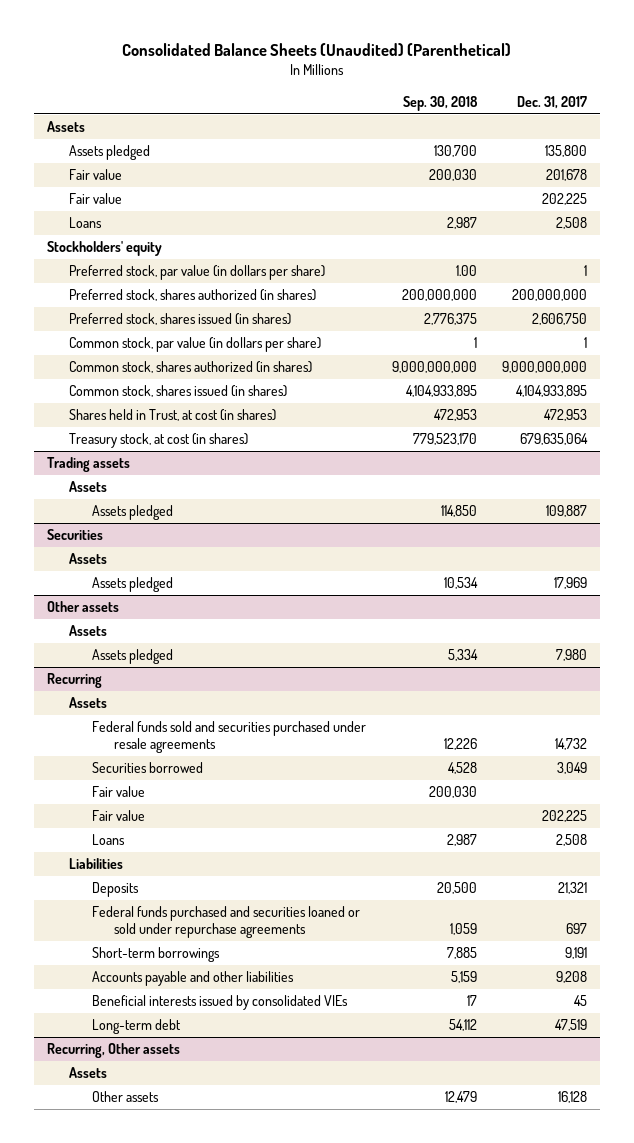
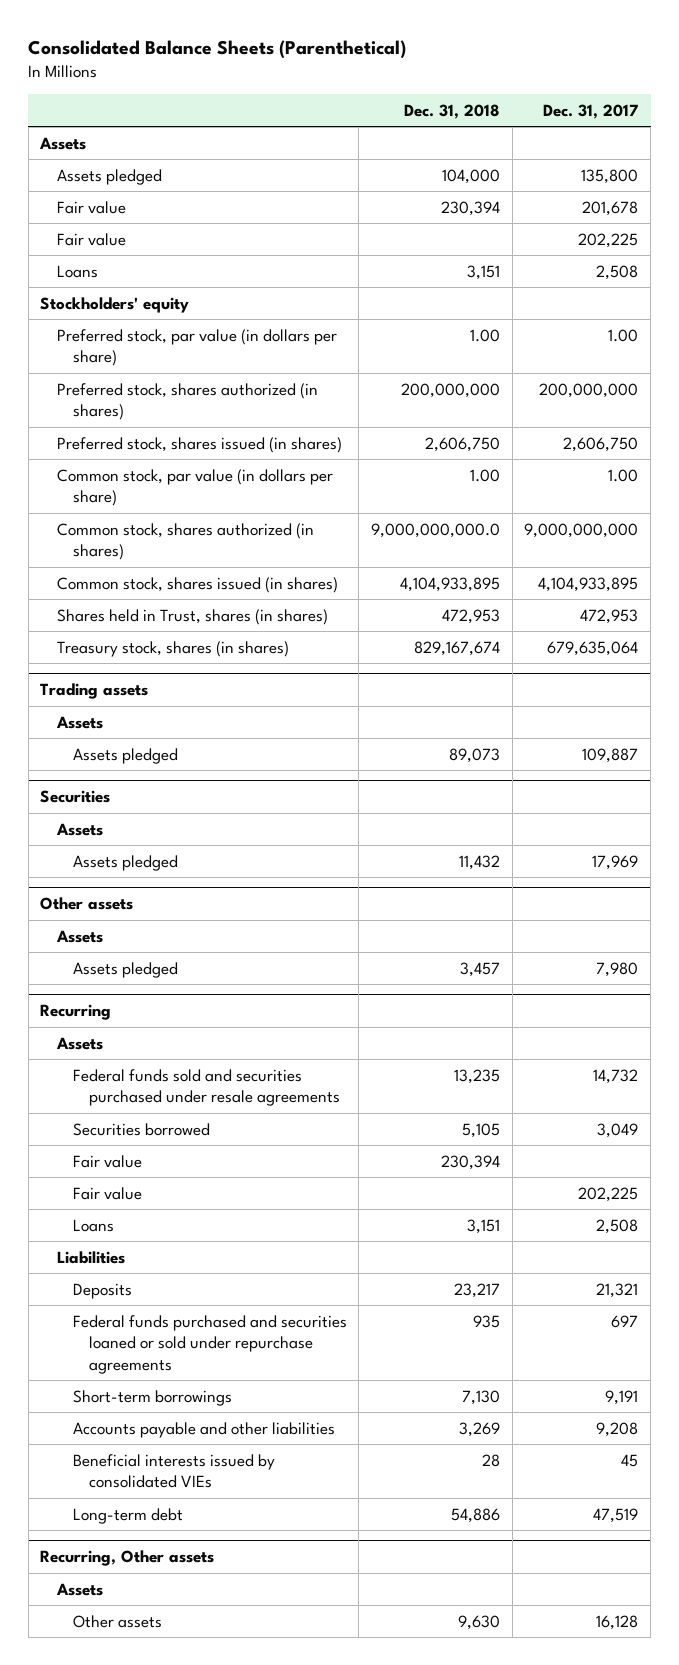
- Consolidated Balance Sheets (Unaudited) (Parenthetical)
+ Consolidated Balance Sheets (Parenthetical)
- | Sep. 30, 2018 | Dec. 31, 2017
+ | Dec. 31, 2018 | Dec. 31, 2017
- Preferred stock, par value (in dollars per share) | 1.00 | 1
+ Preferred stock, par value (in dollars per share) | 1.00 | 1.00
- Common stock, par value (in dollars per share) | 1 | 1
+ Common stock, par value (in dollars per share) | 1.00 | 1.00
- Shares held in Trust, at cost (in shares) | 472,953 | 472,953
- Treasury stock, at cost (in shares) | 779,523,170 | 679,635,064
+ Shares held in Trust, shares (in shares) | 472,953 | 472,953
+ Treasury stock, shares (in shares) | 829,167,674 | 679,635,064

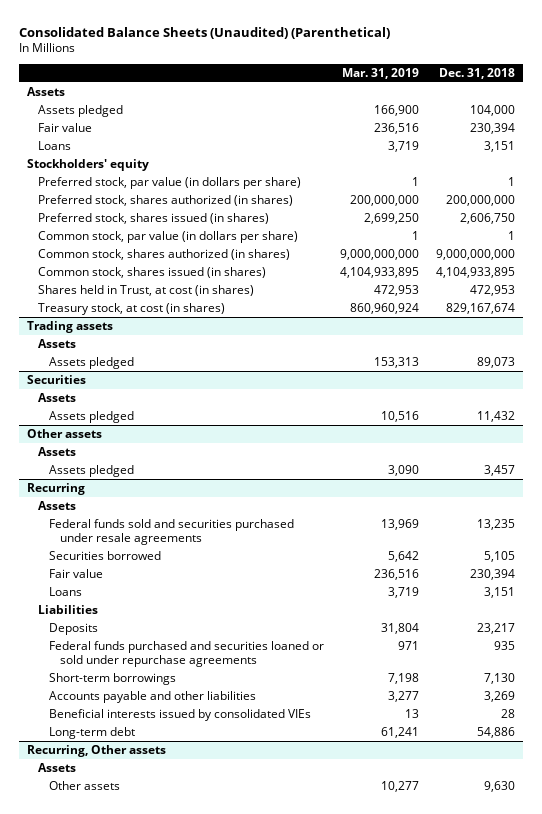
- Consolidated Balance Sheets (Parenthetical)
+ Consolidated Balance Sheets (Unaudited) (Parenthetical)
- | Dec. 31, 2018 | Dec. 31, 2017
+ | Mar. 31, 2019 | Dec. 31, 2018
- Fair value | | 202,225
- Preferred stock, par value (in dollars per share) | 1.00 | 1.00
+ Preferred stock, par value (in dollars per share) | 1 | 1
- Common stock, par value (in dollars per share) | 1.00 | 1.00
- Common stock, shares authorized (in shares) | 9,000,000,000.0 | 9,000,000,000
+ Common stock, par value (in dollars per share) | 1 | 1
+ Common stock, shares authorized (in shares) | 9,000,000,000 | 9,000,000,000
- Shares held in Trust, shares (in shares) | 472,953 | 472,953
- Treasury stock, shares (in shares) | 829,167,674 | 679,635,064
+ Shares held in Trust, at cost (in shares) | 472,953 | 472,953
+ Treasury stock, at cost (in shares) | 860,960,924 | 829,167,674
@ Recurring
- Fair value | | 202,225

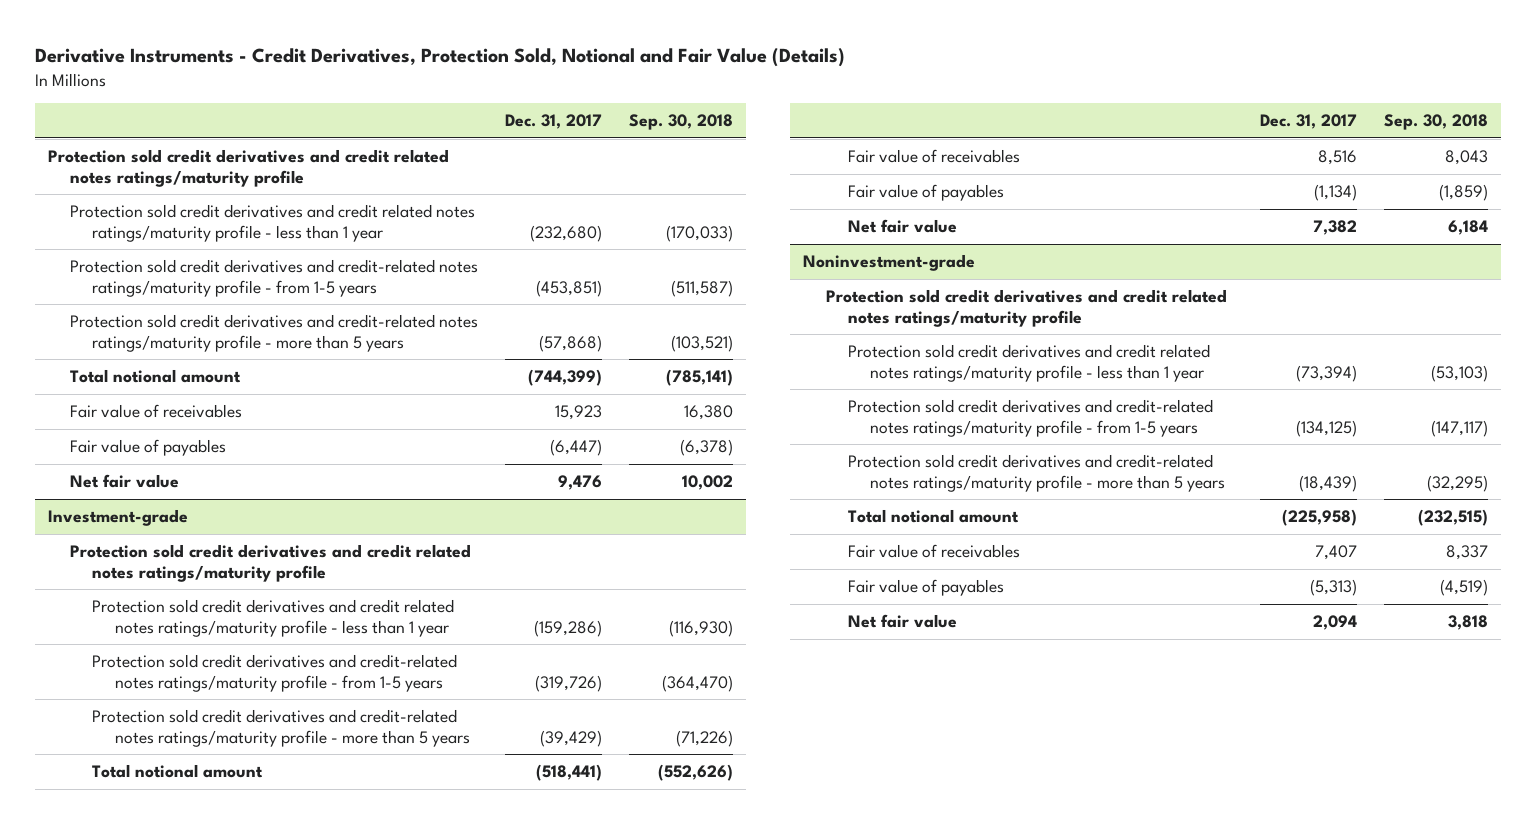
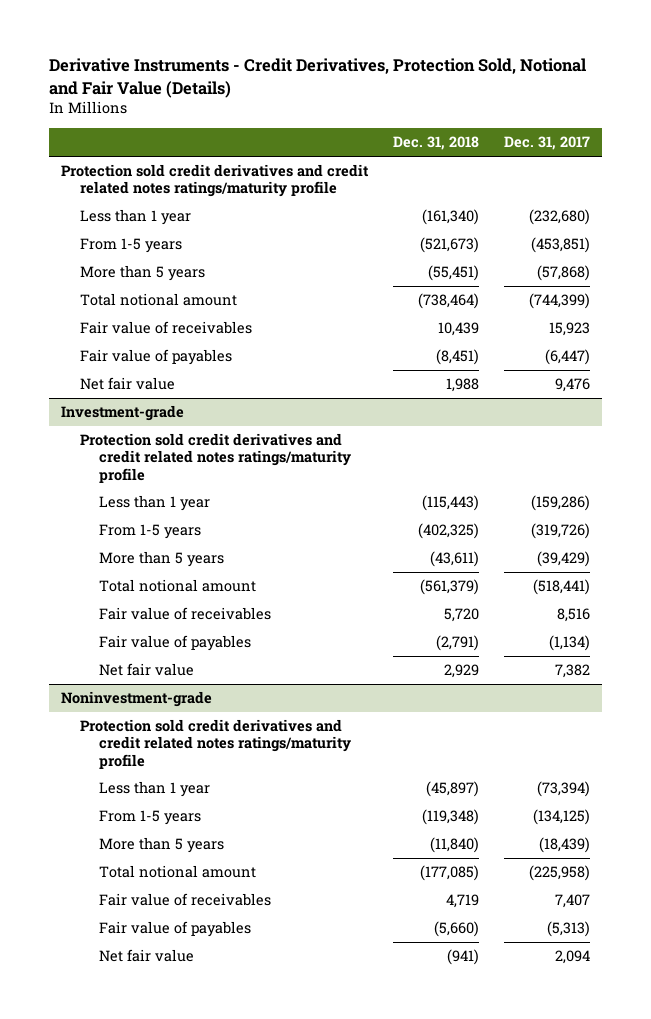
- | Dec. 31, 2017 | Sep. 30, 2018
+ | Dec. 31, 2018 | Dec. 31, 2017
- Protection sold credit derivatives and credit related notes ratings/maturity profile - less than 1 year | (232,680) | (170,033)
- Protection sold credit derivatives and credit-related notes ratings/maturity profile - from 1-5 years | (453,851) | (511,587)
- Protection sold credit derivatives and credit-related notes ratings/maturity profile - more than 5 years | (57,868) | (103,521)
+ Less than 1 year | (161,340) | (232,680)
+ From 1-5 years | (521,673) | (453,851)
+ More than 5 years | (55,451) | (57,868)
@ Investment-grade
- Protection sold credit derivatives and credit related notes ratings/maturity profile - less than 1 year | (159,286) | (116,930)
- Protection sold credit derivatives and credit-related notes ratings/maturity profile - from 1-5 years | (319,726) | (364,470)
- Protection sold credit derivatives and credit-related notes ratings/maturity profile - more than 5 years | (39,429) | (71,226)
+ Less than 1 year | (115,443) | (159,286)
+ From 1-5 years | (402,325) | (319,726)
+ More than 5 years | (43,611) | (39,429)
@ Noninvestment-grade
- Protection sold credit derivatives and credit related notes ratings/maturity profile - less than 1 year | (73,394) | (53,103)
- Protection sold credit derivatives and credit-related notes ratings/maturity profile - from 1-5 years | (134,125) | (147,117)
- Protection sold credit derivatives and credit-related notes ratings/maturity profile - more than 5 years | (18,439) | (32,295)
+ Less than 1 year | (45,897) | (73,394)
+ From 1-5 years | (119,348) | (134,125)
+ More than 5 years | (11,840) | (18,439)

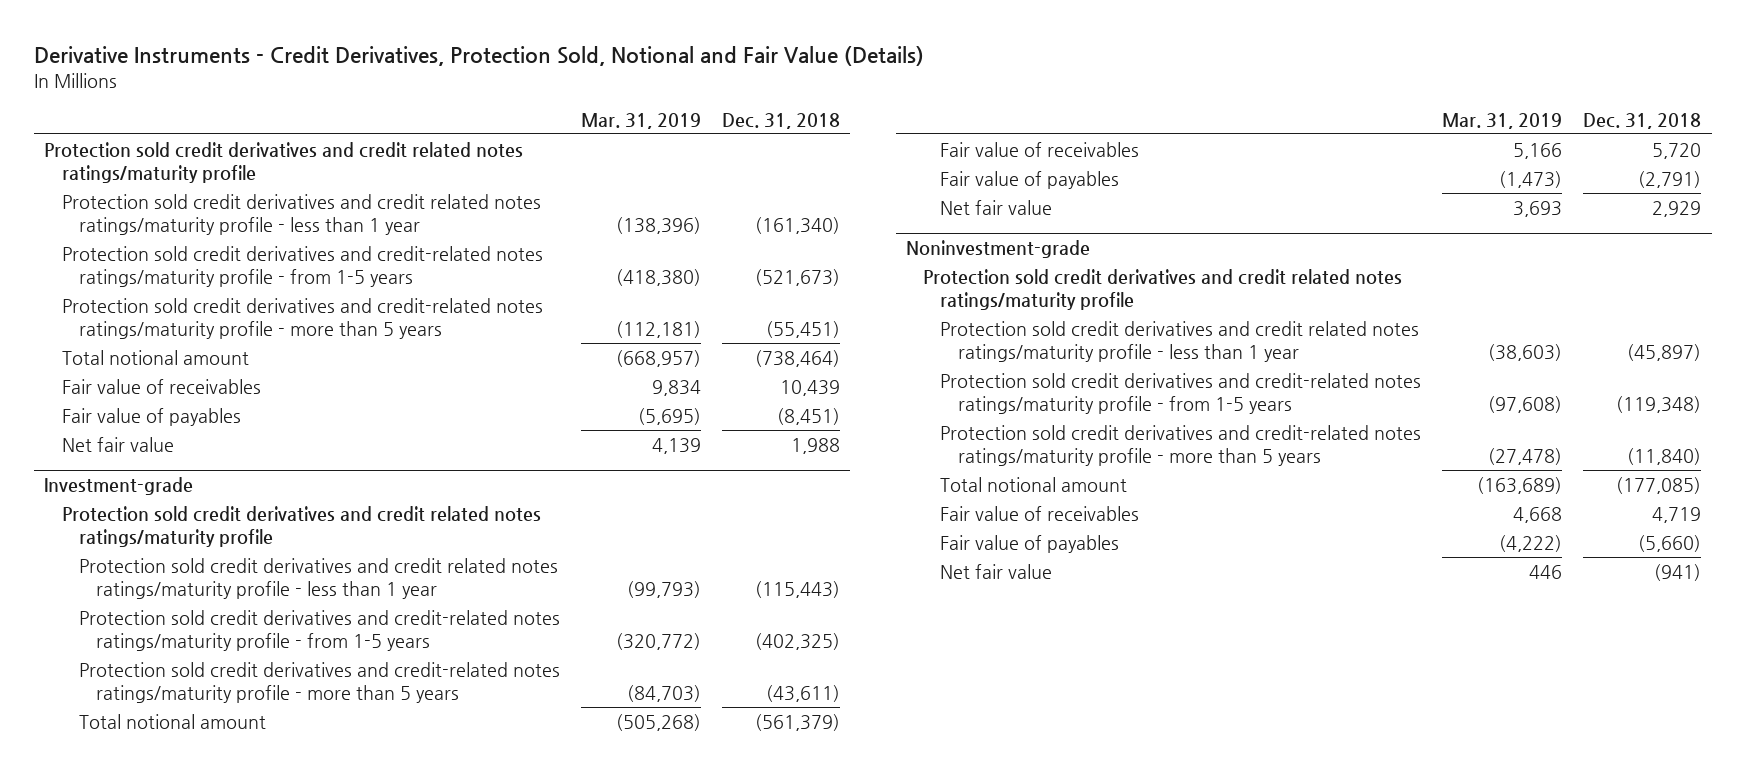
- | Dec. 31, 2018 | Dec. 31, 2017
+ | Mar. 31, 2019 | Dec. 31, 2018
- Less than 1 year | (161,340) | (232,680)
- From 1-5 years | (521,673) | (453,851)
- More than 5 years | (55,451) | (57,868)
+ Protection sold credit derivatives and credit related notes ratings/maturity profile - less than 1 year | (138,396) | (161,340)
+ Protection sold credit derivatives and credit-related notes ratings/maturity profile - from 1-5 years | (418,380) | (521,673)
+ Protection sold credit derivatives and credit-related notes ratings/maturity profile - more than 5 years | (112,181) | (55,451)
@ Investment-grade
- Less than 1 year | (115,443) | (159,286)
- From 1-5 years | (402,325) | (319,726)
- More than 5 years | (43,611) | (39,429)
+ Protection sold credit derivatives and credit related notes ratings/maturity profile - less than 1 year | (99,793) | (115,443)
+ Protection sold credit derivatives and credit-related notes ratings/maturity profile - from 1-5 years | (320,772) | (402,325)
+ Protection sold credit derivatives and credit-related notes ratings/maturity profile - more than 5 years | (84,703) | (43,611)
@ Noninvestment-grade
- Less than 1 year | (45,897) | (73,394)
- From 1-5 years | (119,348) | (134,125)
- More than 5 years | (11,840) | (18,439)
+ Protection sold credit derivatives and credit related notes ratings/maturity profile - less than 1 year | (38,603) | (45,897)
+ Protection sold credit derivatives and credit-related notes ratings/maturity profile - from 1-5 years | (97,608) | (119,348)
+ Protection sold credit derivatives and credit-related notes ratings/maturity profile - more than 5 years | (27,478) | (11,840)

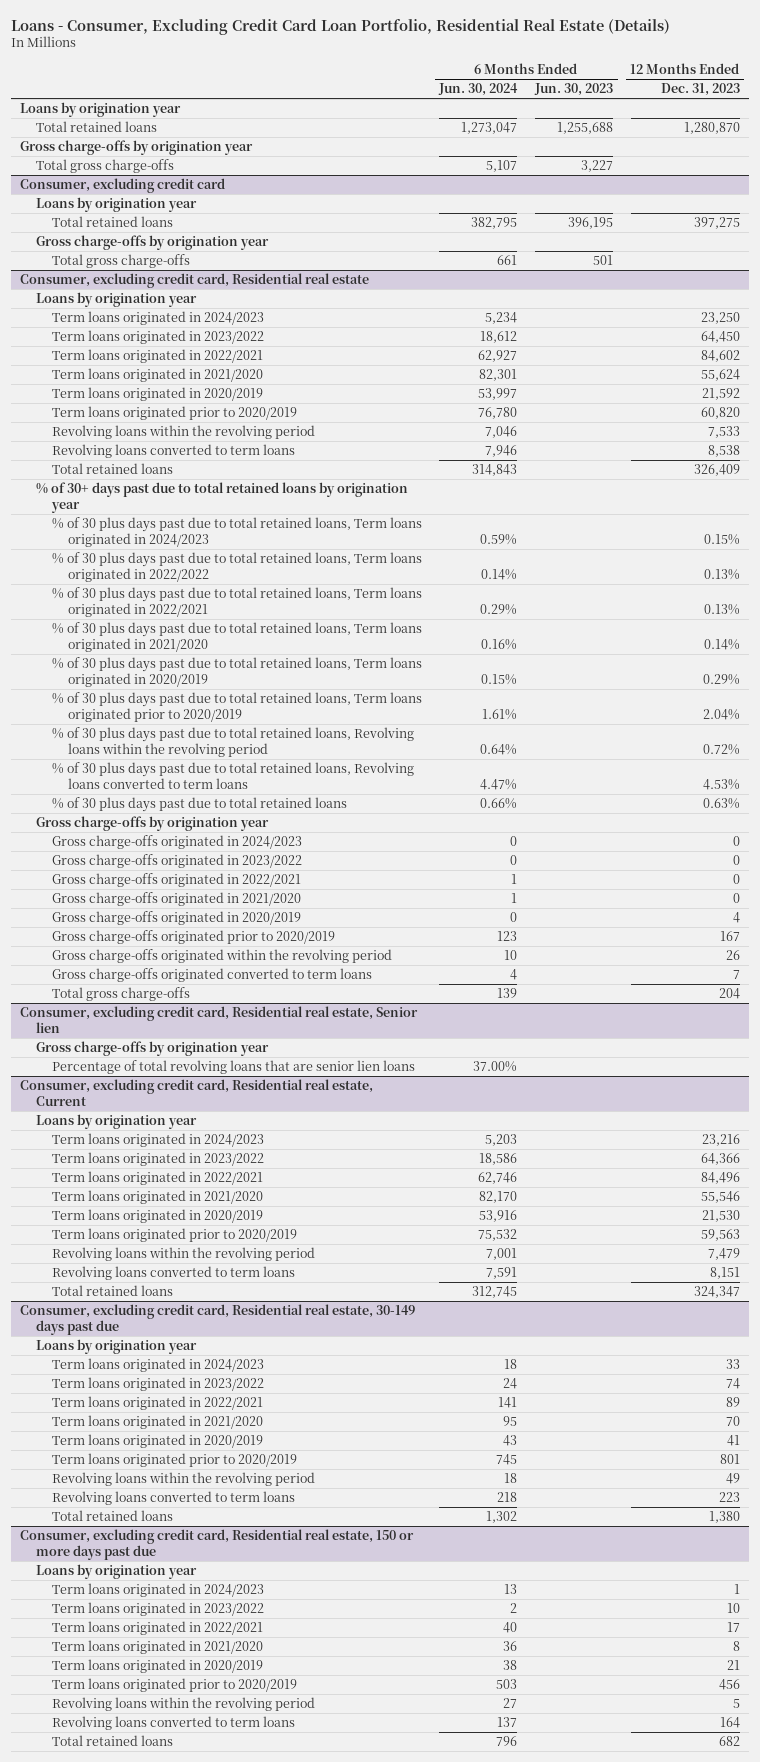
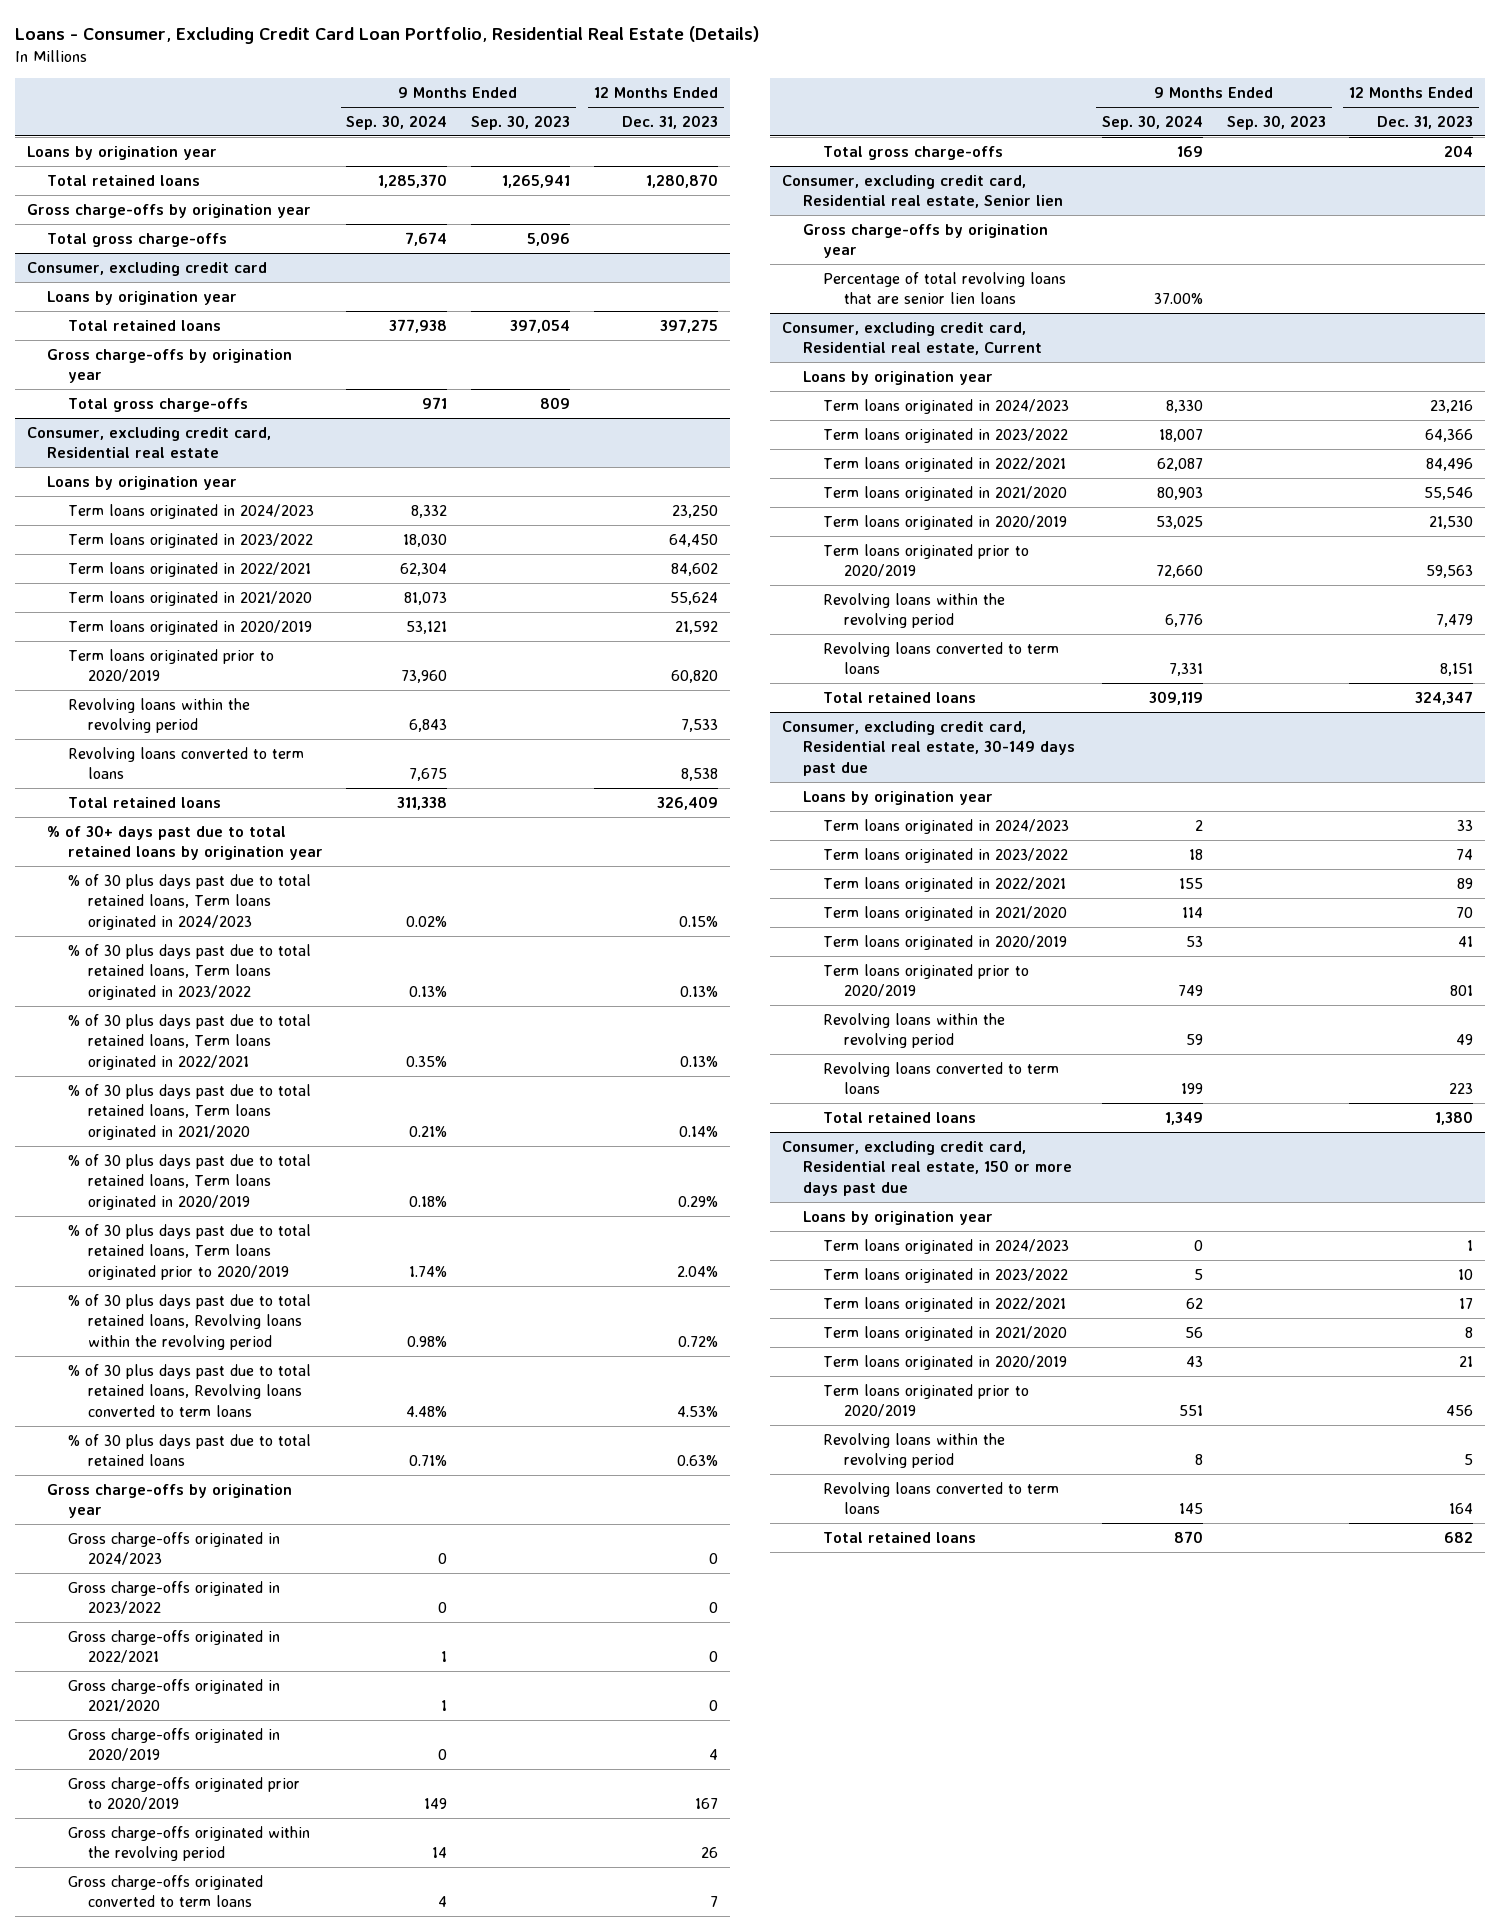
- | 6 Months Ended Jun. 30, 2024 | 6 Months Ended Jun. 30, 2023 | 12 Months Ended Dec. 31, 2023
+ | 9 Months Ended Sep. 30, 2024 | 9 Months Ended Sep. 30, 2023 | 12 Months Ended Dec. 31, 2023
@ Consumer, excluding credit card, Residential real estate
- % of 30 plus days past due to total retained loans, Term loans originated in 2022/2022 | 0.14% | | 0.13%
+ % of 30 plus days past due to total retained loans, Term loans originated in 2023/2022 | 0.13% | | 0.13%

